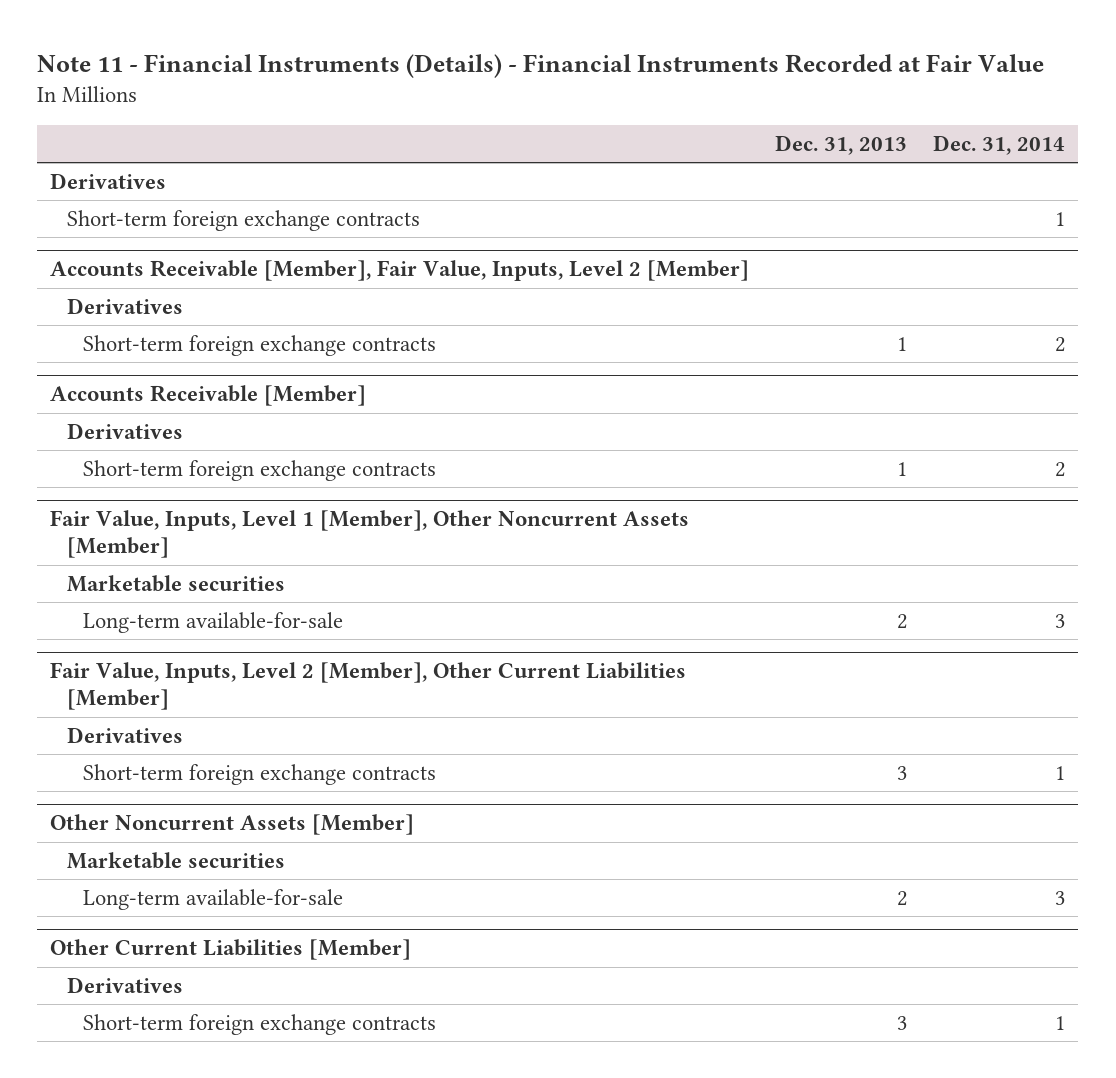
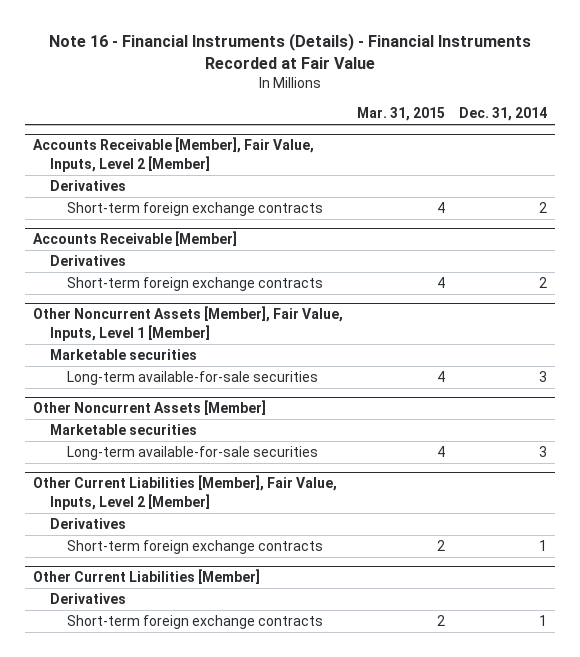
- Note 11 - Financial Instruments (Details) - Financial Instruments Recorded at Fair Value
+ Note 16 - Financial Instruments (Details) - Financial Instruments Recorded at Fair Value
- | Dec. 31, 2013 | Dec. 31, 2014
+ | Mar. 31, 2015 | Dec. 31, 2014
- Derivatives
- Short-term foreign exchange contracts | | 1
- Fair Value, Inputs, Level 1 [Member], Other Noncurrent Assets [Member]
+ Other Noncurrent Assets [Member], Fair Value, Inputs, Level 1 [Member]
- Long-term available-for-sale | 2 | 3
- Fair Value, Inputs, Level 2 [Member], Other Current Liabilities [Member]
- Derivatives
- Short-term foreign exchange contracts | 3 | 1
+ Long-term available-for-sale securities | 4 | 3
@ Other Noncurrent Assets [Member]
- Long-term available-for-sale | 2 | 3
+ Long-term available-for-sale securities | 4 | 3
+ Other Current Liabilities [Member], Fair Value, Inputs, Level 2 [Member]
+ Derivatives
+ Short-term foreign exchange contracts | 2 | 1

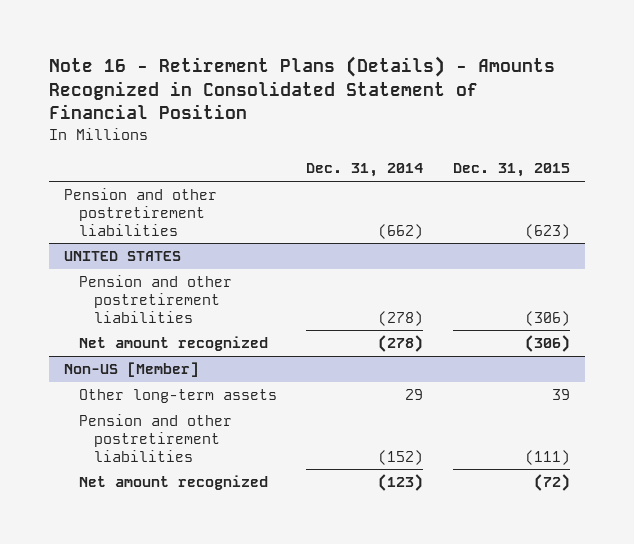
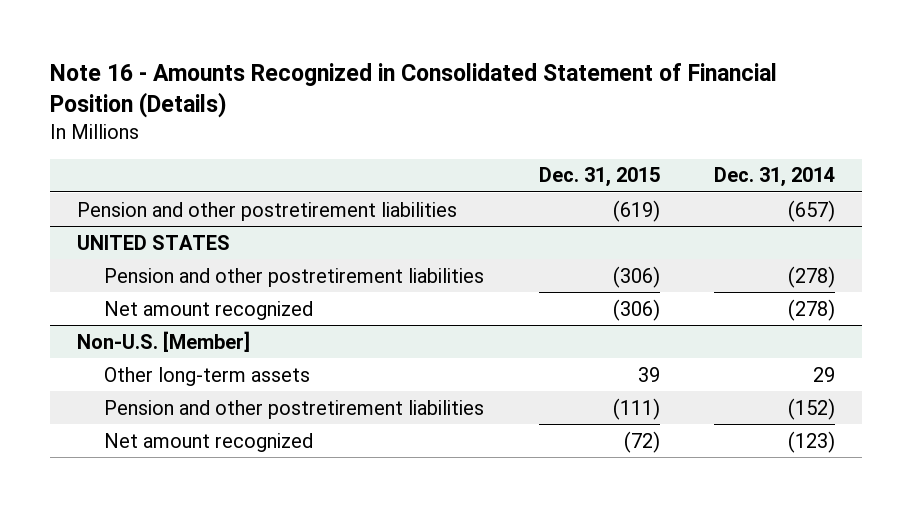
- Note 16 - Retirement Plans (Details) - Amounts Recognized in Consolidated Statement of Financial Position
+ Note 16 - Amounts Recognized in Consolidated Statement of Financial Position (Details)
- | Dec. 31, 2014 | Dec. 31, 2015
+ | Dec. 31, 2015 | Dec. 31, 2014
- Pension and other postretirement liabilities | (662) | (623)
+ Pension and other postretirement liabilities | (619) | (657)
- Non-US [Member]
+ Non-U.S. [Member]

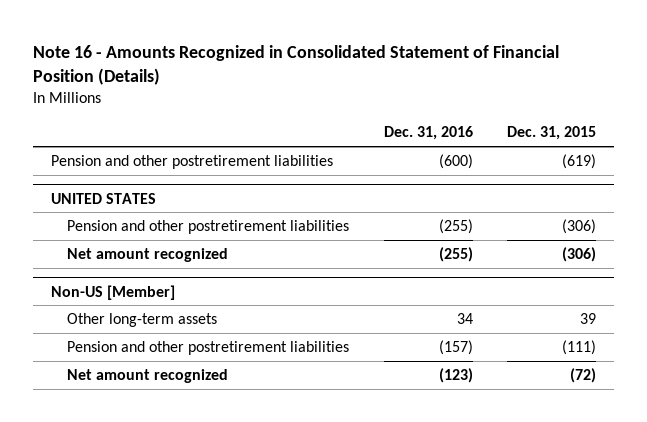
- | Dec. 31, 2015 | Dec. 31, 2014
+ | Dec. 31, 2016 | Dec. 31, 2015
- Non-U.S. [Member]
+ Non-US [Member]

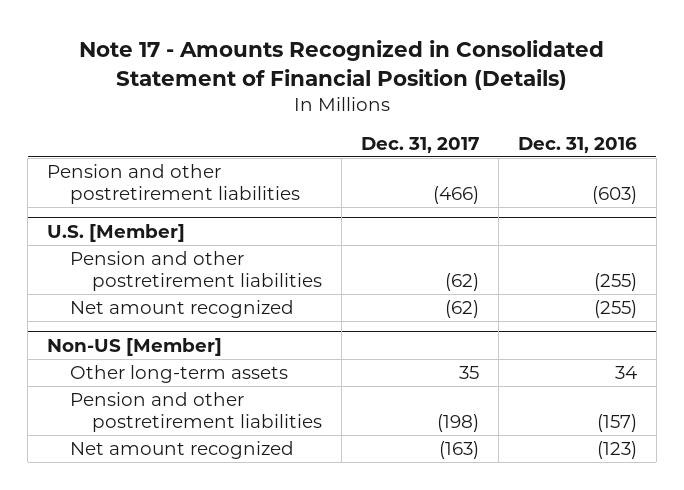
- Note 16 - Amounts Recognized in Consolidated Statement of Financial Position (Details)
+ Note 17 - Amounts Recognized in Consolidated Statement of Financial Position (Details)
- | Dec. 31, 2016 | Dec. 31, 2015
+ | Dec. 31, 2017 | Dec. 31, 2016
- Pension and other postretirement liabilities | (600) | (619)
- UNITED STATES
+ Pension and other postretirement liabilities | (466) | (603)
+ U.S. [Member]

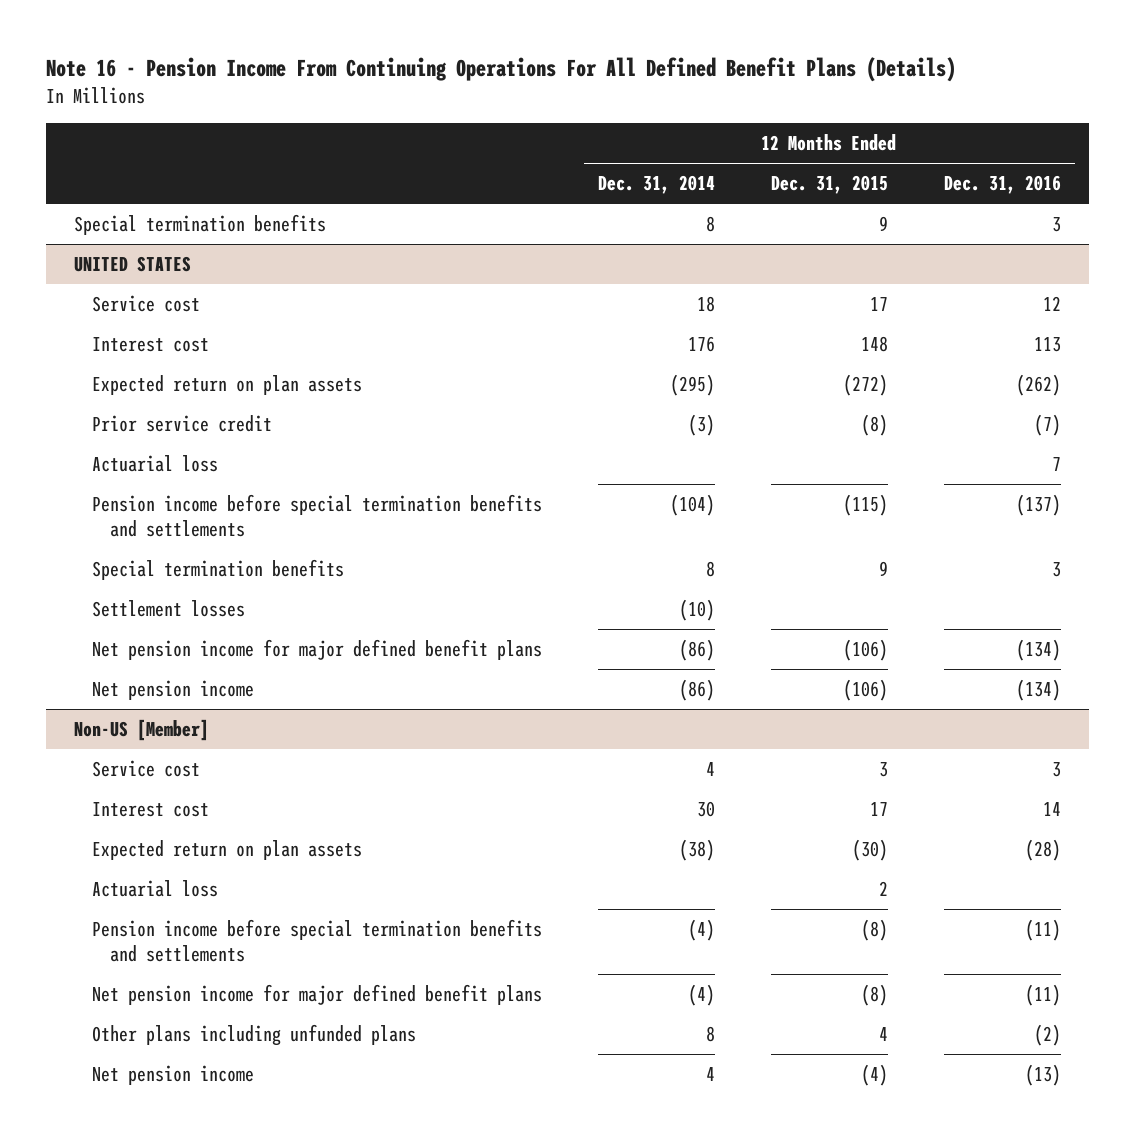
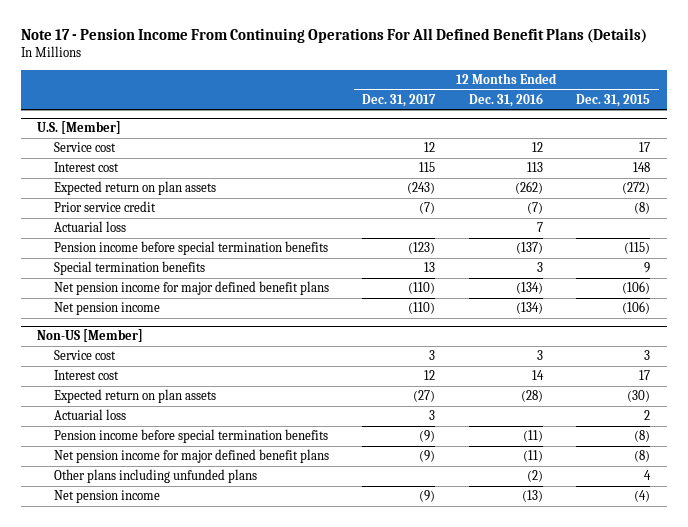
- Note 16 - Pension Income From Continuing Operations For All Defined Benefit Plans (Details)
+ Note 17 - Pension Income From Continuing Operations For All Defined Benefit Plans (Details)
- | 12 Months Ended Dec. 31, 2014 | 12 Months Ended Dec. 31, 2015 | 12 Months Ended Dec. 31, 2016
+ | 12 Months Ended Dec. 31, 2017 | 12 Months Ended Dec. 31, 2016 | 12 Months Ended Dec. 31, 2015
- Special termination benefits | 8 | 9 | 3
- UNITED STATES
+ U.S. [Member]
- Pension income before special termination benefits and settlements | (104) | (115) | (137)
+ Pension income before special termination benefits | (123) | (137) | (115)
- Settlement losses | (10) | |
@ Non-US [Member]
- Pension income before special termination benefits and settlements | (4) | (8) | (11)
+ Pension income before special termination benefits | (9) | (11) | (8)

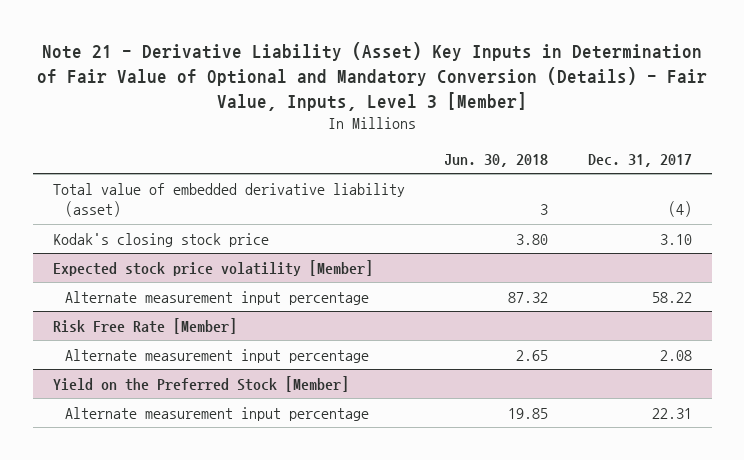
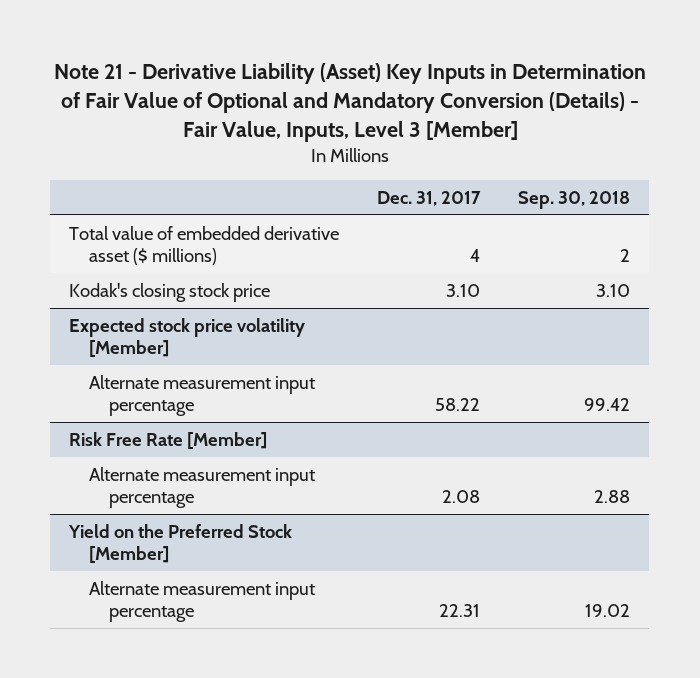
- | Jun. 30, 2018 | Dec. 31, 2017
+ | Dec. 31, 2017 | Sep. 30, 2018
- Total value of embedded derivative liability (asset) | 3 | (4)
+ Total value of embedded derivative asset ($ millions) | 4 | 2

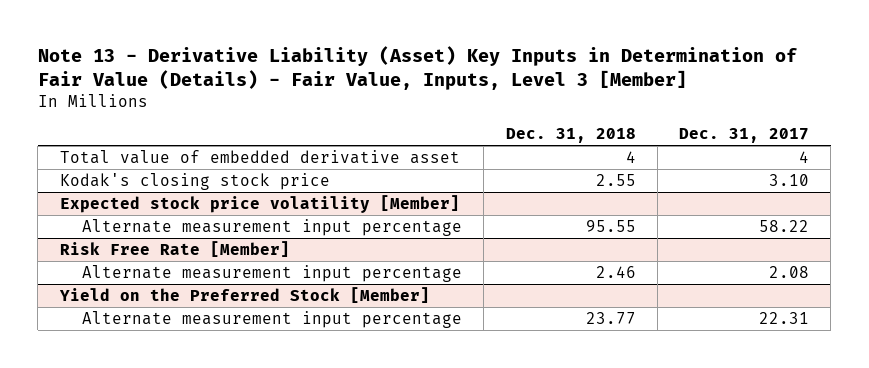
- Note 21 - Derivative Liability (Asset) Key Inputs in Determination of Fair Value of Optional and Mandatory Conversion (Details) - Fair Value, Inputs, Level 3 [Member]
+ Note 13 - Derivative Liability (Asset) Key Inputs in Determination of Fair Value (Details) - Fair Value, Inputs, Level 3 [Member]
- | Dec. 31, 2017 | Sep. 30, 2018
+ | Dec. 31, 2018 | Dec. 31, 2017
- Total value of embedded derivative asset ($ millions) | 4 | 2
+ Total value of embedded derivative asset | 4 | 4

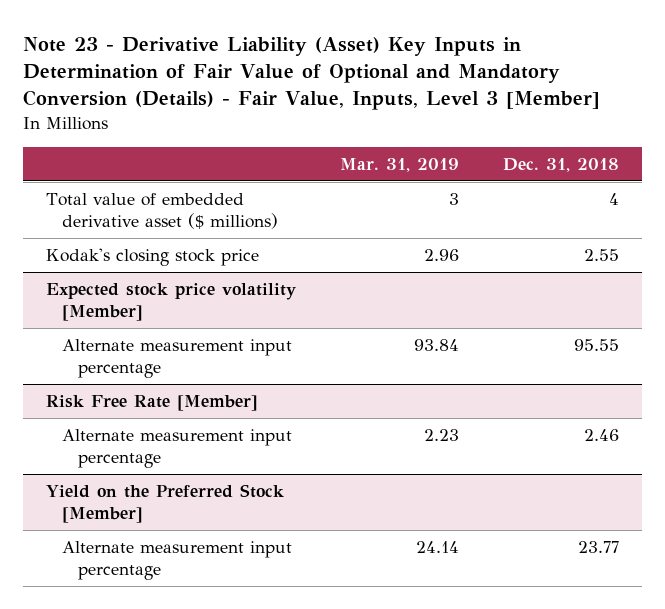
- Note 13 - Derivative Liability (Asset) Key Inputs in Determination of Fair Value (Details) - Fair Value, Inputs, Level 3 [Member]
+ Note 23 - Derivative Liability (Asset) Key Inputs in Determination of Fair Value of Optional and Mandatory Conversion (Details) - Fair Value, Inputs, Level 3 [Member]
- | Dec. 31, 2018 | Dec. 31, 2017
+ | Mar. 31, 2019 | Dec. 31, 2018
- Total value of embedded derivative asset | 4 | 4
+ Total value of embedded derivative asset ($ millions) | 3 | 4

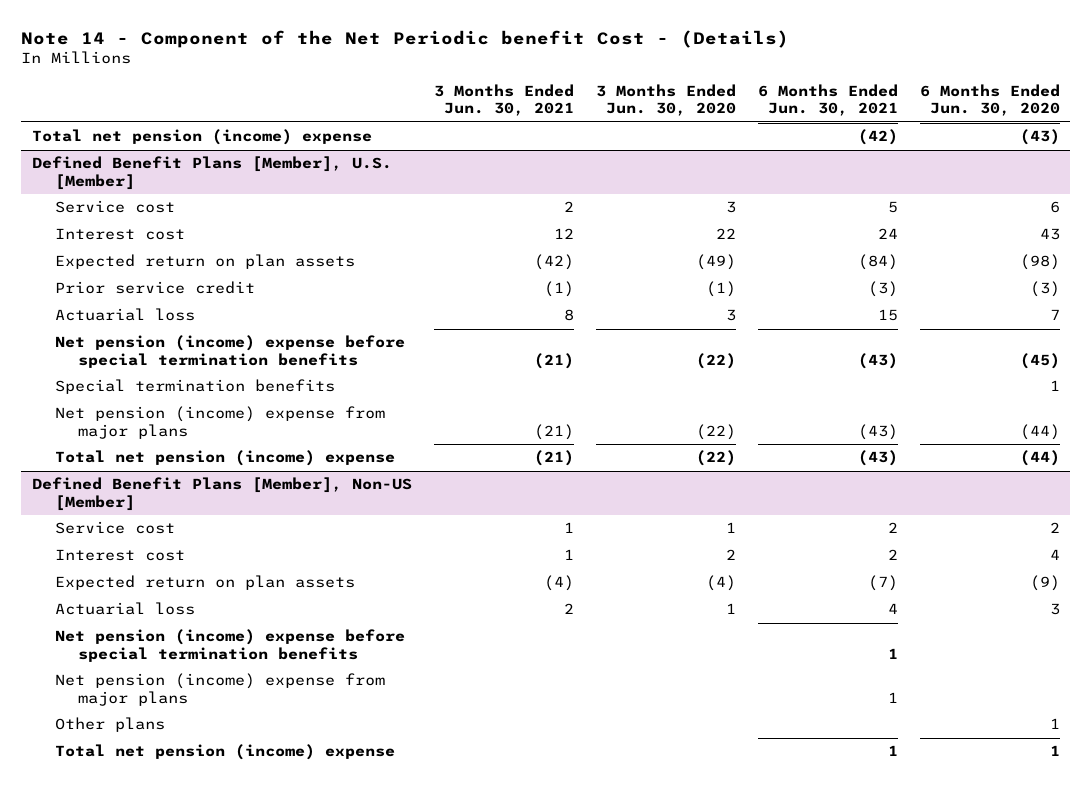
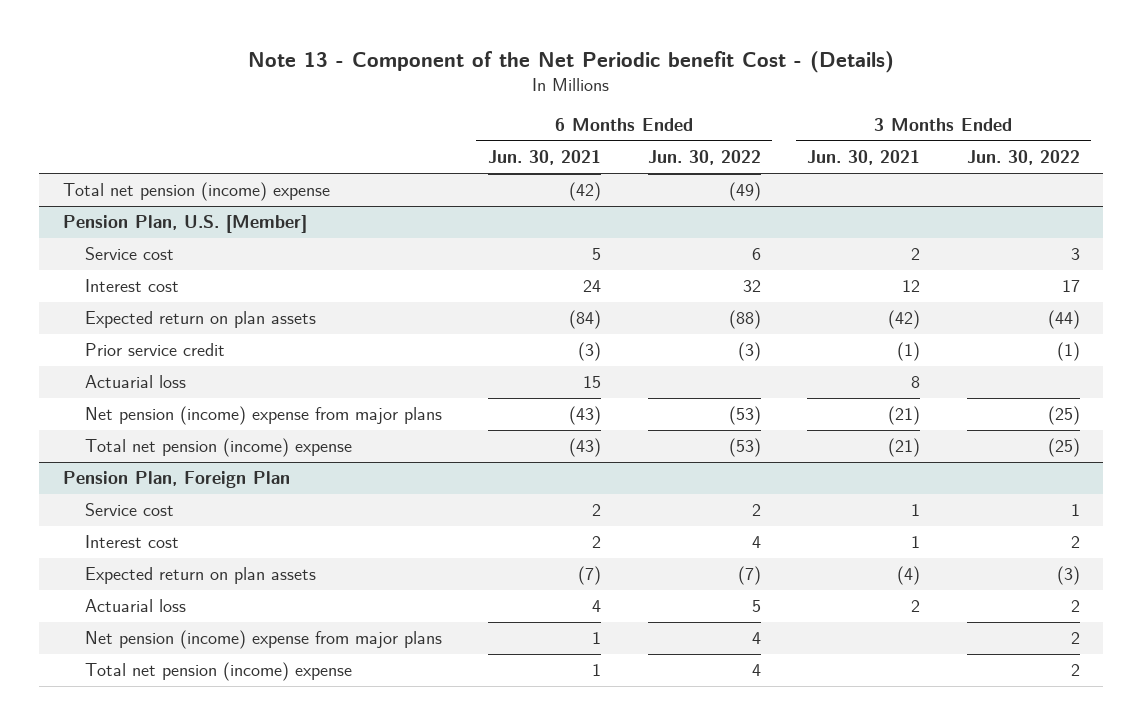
- Note 14 - Component of the Net Periodic benefit Cost - (Details)
+ Note 13 - Component of the Net Periodic benefit Cost - (Details)
- | 3 Months Ended Jun. 30, 2021 | 3 Months Ended Jun. 30, 2020 | 6 Months Ended Jun. 30, 2021 | 6 Months Ended Jun. 30, 2020
+ | 6 Months Ended Jun. 30, 2021 | 6 Months Ended Jun. 30, 2022 | 3 Months Ended Jun. 30, 2021 | 3 Months Ended Jun. 30, 2022
- Defined Benefit Plans [Member], U.S. [Member]
+ Pension Plan, U.S. [Member]
- Net pension (income) expense before special termination benefits | (21) | (22) | (43) | (45)
- Special termination benefits | | | | 1
- Defined Benefit Plans [Member], Non-US [Member]
+ Pension Plan, Foreign Plan
- Net pension (income) expense before special termination benefits | | | 1 |
- Other plans | | | | 1

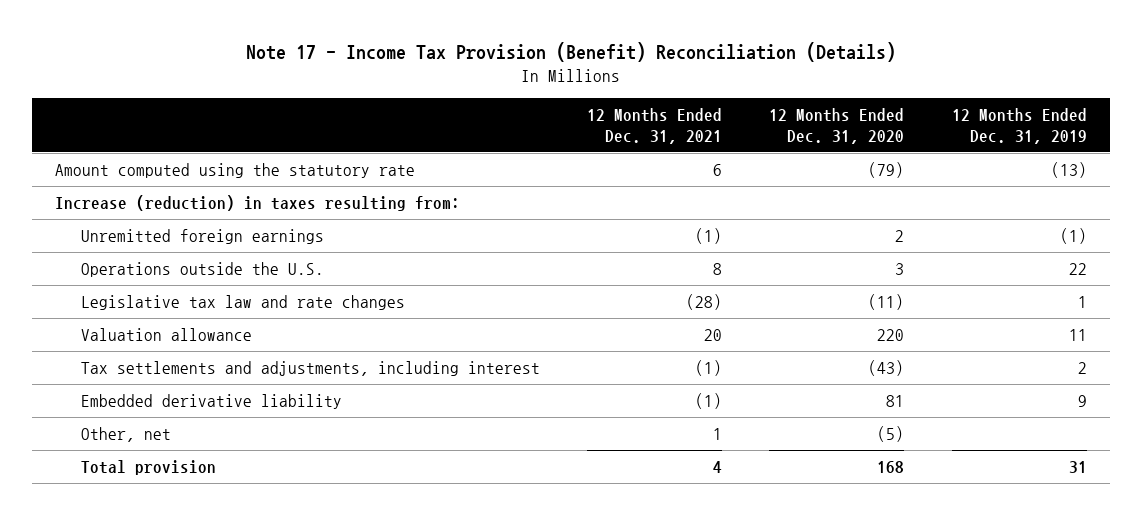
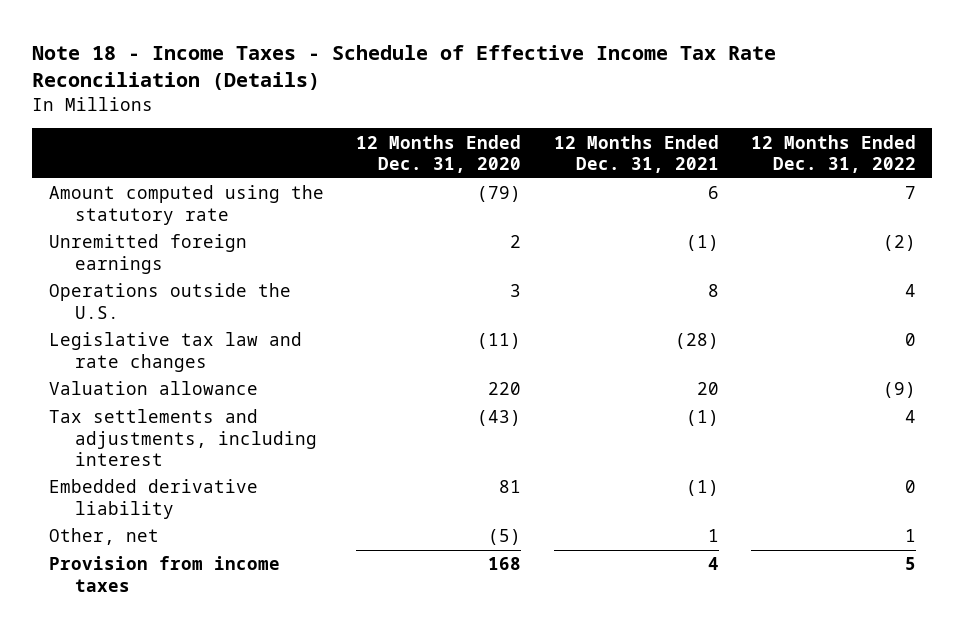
- Note 17 - Income Tax Provision (Benefit) Reconciliation (Details)
+ Note 18 - Income Taxes - Schedule of Effective Income Tax Rate Reconciliation (Details)
- | 12 Months Ended Dec. 31, 2021 | 12 Months Ended Dec. 31, 2020 | 12 Months Ended Dec. 31, 2019
+ | 12 Months Ended Dec. 31, 2020 | 12 Months Ended Dec. 31, 2021 | 12 Months Ended Dec. 31, 2022
- Increase (reduction) in taxes resulting from:
- Total provision | 4 | 168 | 31
+ Provision from income taxes | 168 | 4 | 5

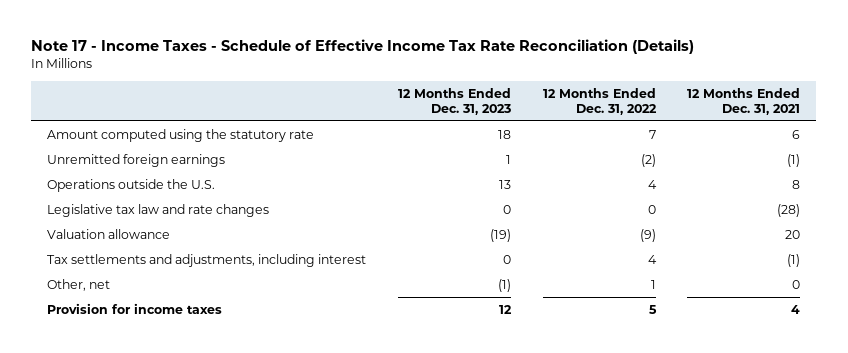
- Note 18 - Income Taxes - Schedule of Effective Income Tax Rate Reconciliation (Details)
+ Note 17 - Income Taxes - Schedule of Effective Income Tax Rate Reconciliation (Details)
- | 12 Months Ended Dec. 31, 2020 | 12 Months Ended Dec. 31, 2021 | 12 Months Ended Dec. 31, 2022
+ | 12 Months Ended Dec. 31, 2023 | 12 Months Ended Dec. 31, 2022 | 12 Months Ended Dec. 31, 2021
- Embedded derivative liability | 81 | (1) | 0
- Other, net | (5) | 1 | 1
- Provision from income taxes | 168 | 4 | 5
+ Other, net | (1) | 1 | 0
+ Provision for income taxes | 12 | 5 | 4

